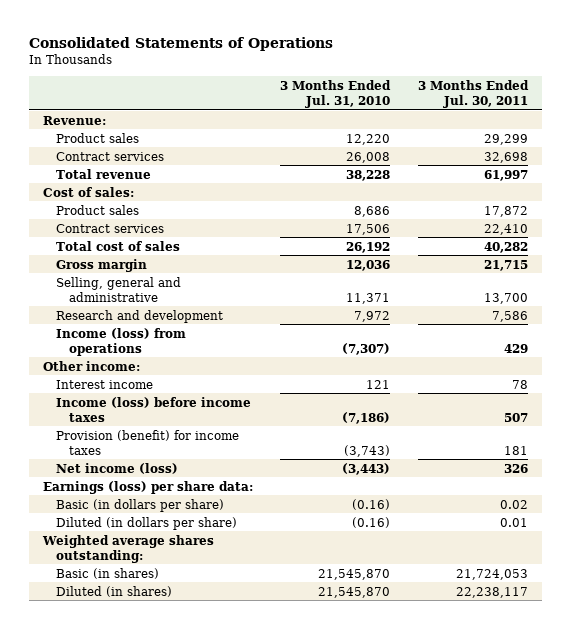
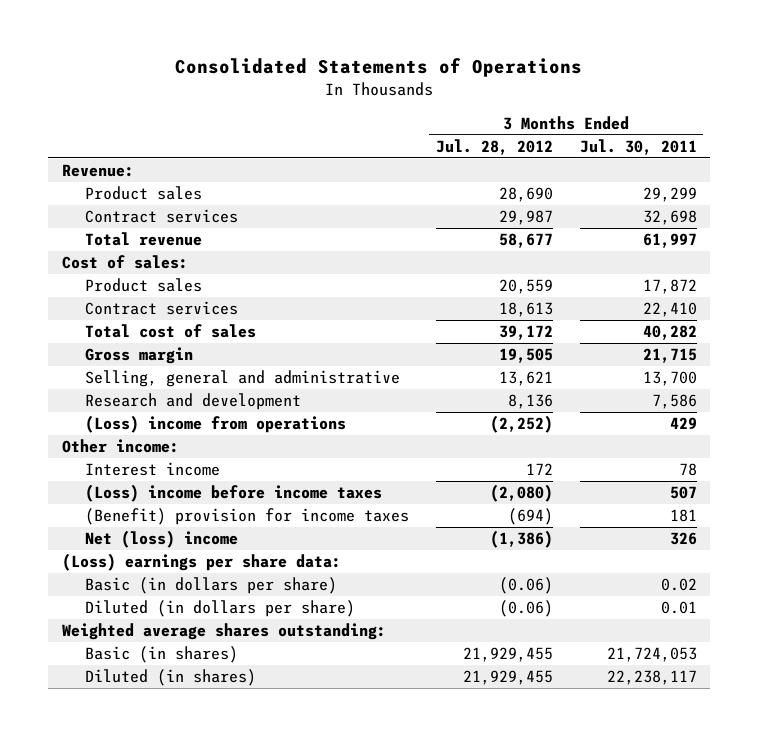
- | 3 Months Ended Jul. 31, 2010 | 3 Months Ended Jul. 30, 2011
+ | 3 Months Ended Jul. 28, 2012 | 3 Months Ended Jul. 30, 2011
- Income (loss) from operations | (7,307) | 429
+ (Loss) income from operations | (2,252) | 429
- Income (loss) before income taxes | (7,186) | 507
- Provision (benefit) for income taxes | (3,743) | 181
- Net income (loss) | (3,443) | 326
- Earnings (loss) per share data:
+ (Loss) income before income taxes | (2,080) | 507
+ (Benefit) provision for income taxes | (694) | 181
+ Net (loss) income | (1,386) | 326
+ (Loss) earnings per share data:

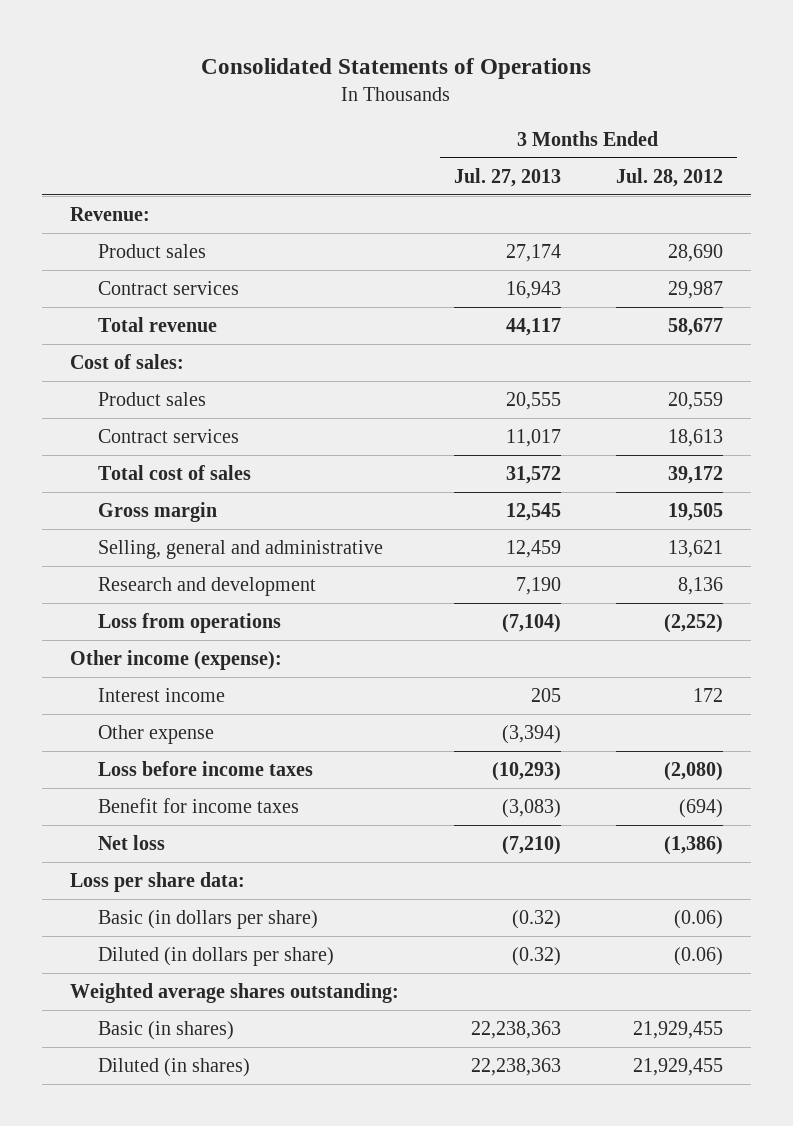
- | 3 Months Ended Jul. 28, 2012 | 3 Months Ended Jul. 30, 2011
+ | 3 Months Ended Jul. 27, 2013 | 3 Months Ended Jul. 28, 2012
- (Loss) income from operations | (2,252) | 429
- Other income:
+ Loss from operations | (7,104) | (2,252)
+ Other income (expense):
- (Loss) income before income taxes | (2,080) | 507
- (Benefit) provision for income taxes | (694) | 181
- Net (loss) income | (1,386) | 326
- (Loss) earnings per share data:
+ Other expense | (3,394) |
+ Loss before income taxes | (10,293) | (2,080)
+ Benefit for income taxes | (3,083) | (694)
+ Net loss | (7,210) | (1,386)
+ Loss per share data:

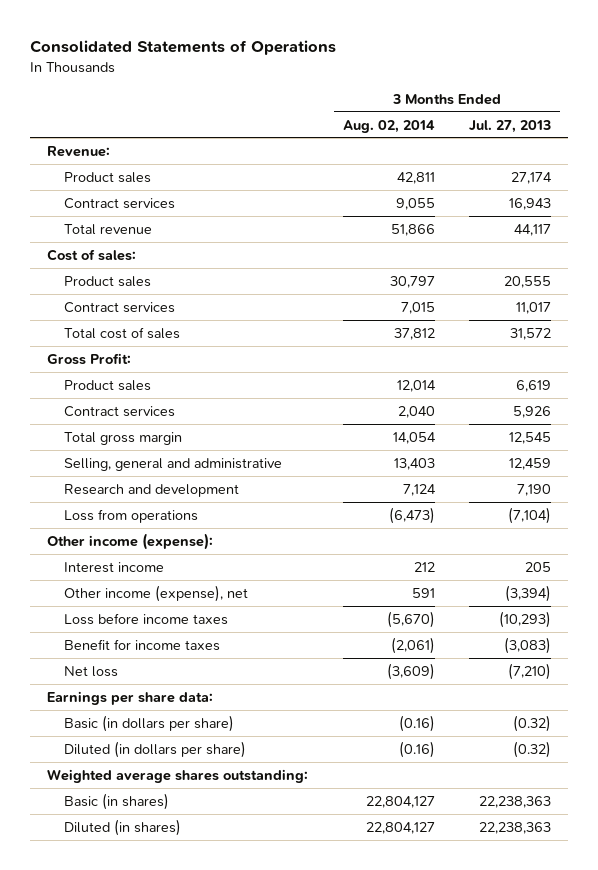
- | 3 Months Ended Jul. 27, 2013 | 3 Months Ended Jul. 28, 2012
+ | 3 Months Ended Aug. 02, 2014 | 3 Months Ended Jul. 27, 2013
- Gross margin | 12,545 | 19,505
+ Gross Profit:
+ Product sales | 12,014 | 6,619
+ Contract services | 2,040 | 5,926
+ Total gross margin | 14,054 | 12,545
- Other expense | (3,394) |
+ Other income (expense), net | 591 | (3,394)
- Loss per share data:
+ Earnings per share data:

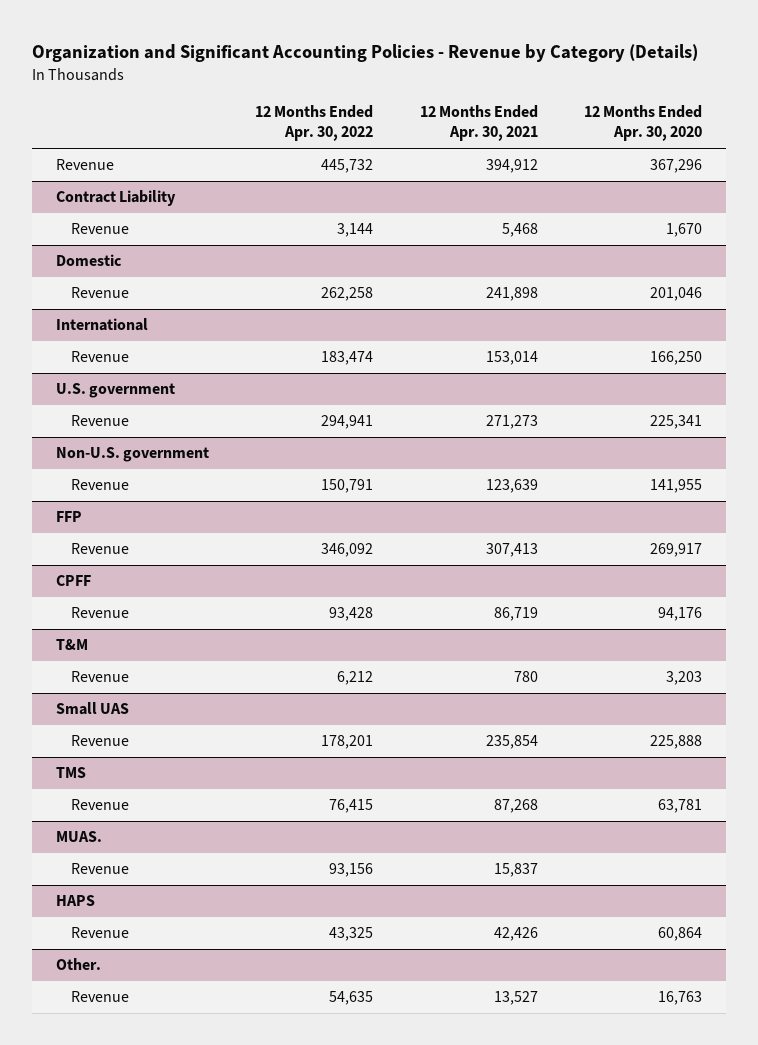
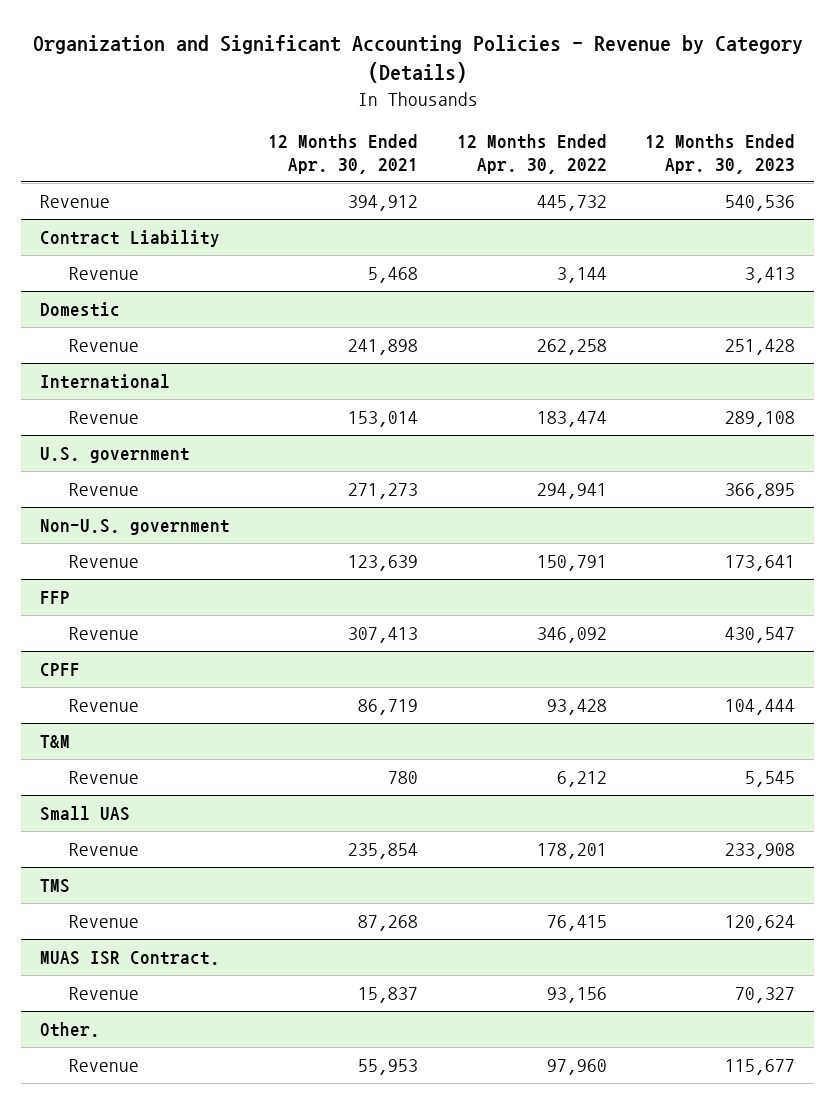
- | 12 Months Ended Apr. 30, 2022 | 12 Months Ended Apr. 30, 2021 | 12 Months Ended Apr. 30, 2020
+ | 12 Months Ended Apr. 30, 2021 | 12 Months Ended Apr. 30, 2022 | 12 Months Ended Apr. 30, 2023
- MUAS.
+ MUAS ISR Contract.
- HAPS
- Revenue | 43,325 | 42,426 | 60,864
@ Other.
- Revenue | 54,635 | 13,527 | 16,763
+ Revenue | 55,953 | 97,960 | 115,677

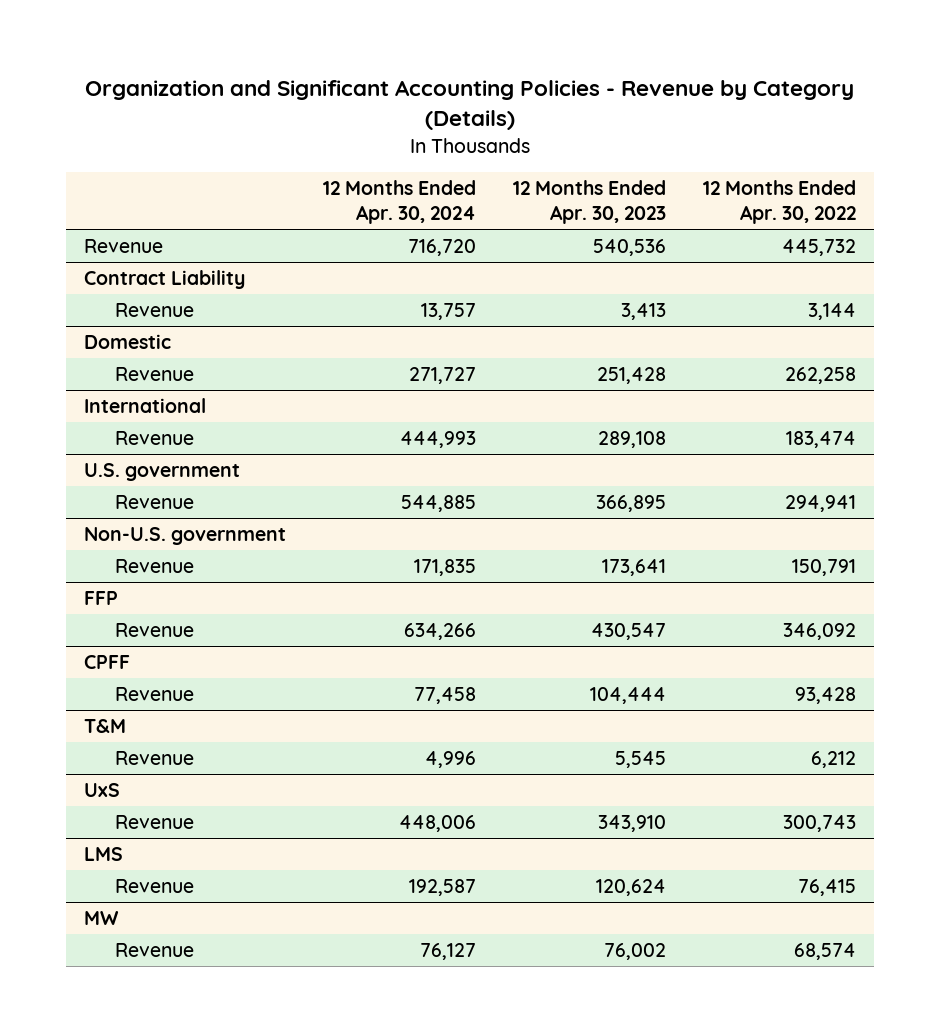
- | 12 Months Ended Apr. 30, 2021 | 12 Months Ended Apr. 30, 2022 | 12 Months Ended Apr. 30, 2023
+ | 12 Months Ended Apr. 30, 2024 | 12 Months Ended Apr. 30, 2023 | 12 Months Ended Apr. 30, 2022
- Small UAS
- Revenue | 235,854 | 178,201 | 233,908
- TMS
+ UxS
+ Revenue | 448,006 | 343,910 | 300,743
+ LMS
- MUAS ISR Contract.
- Revenue | 15,837 | 93,156 | 70,327
- Other.
- Revenue | 55,953 | 97,960 | 115,677
+ MW
+ Revenue | 76,127 | 76,002 | 68,574

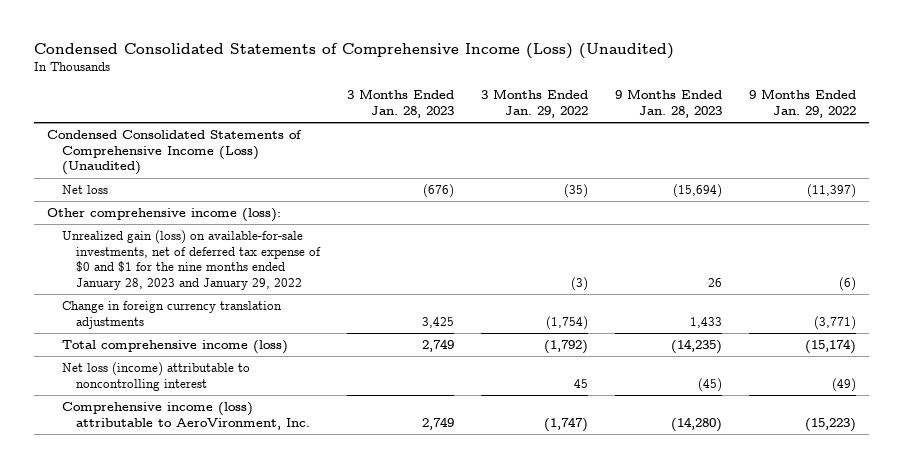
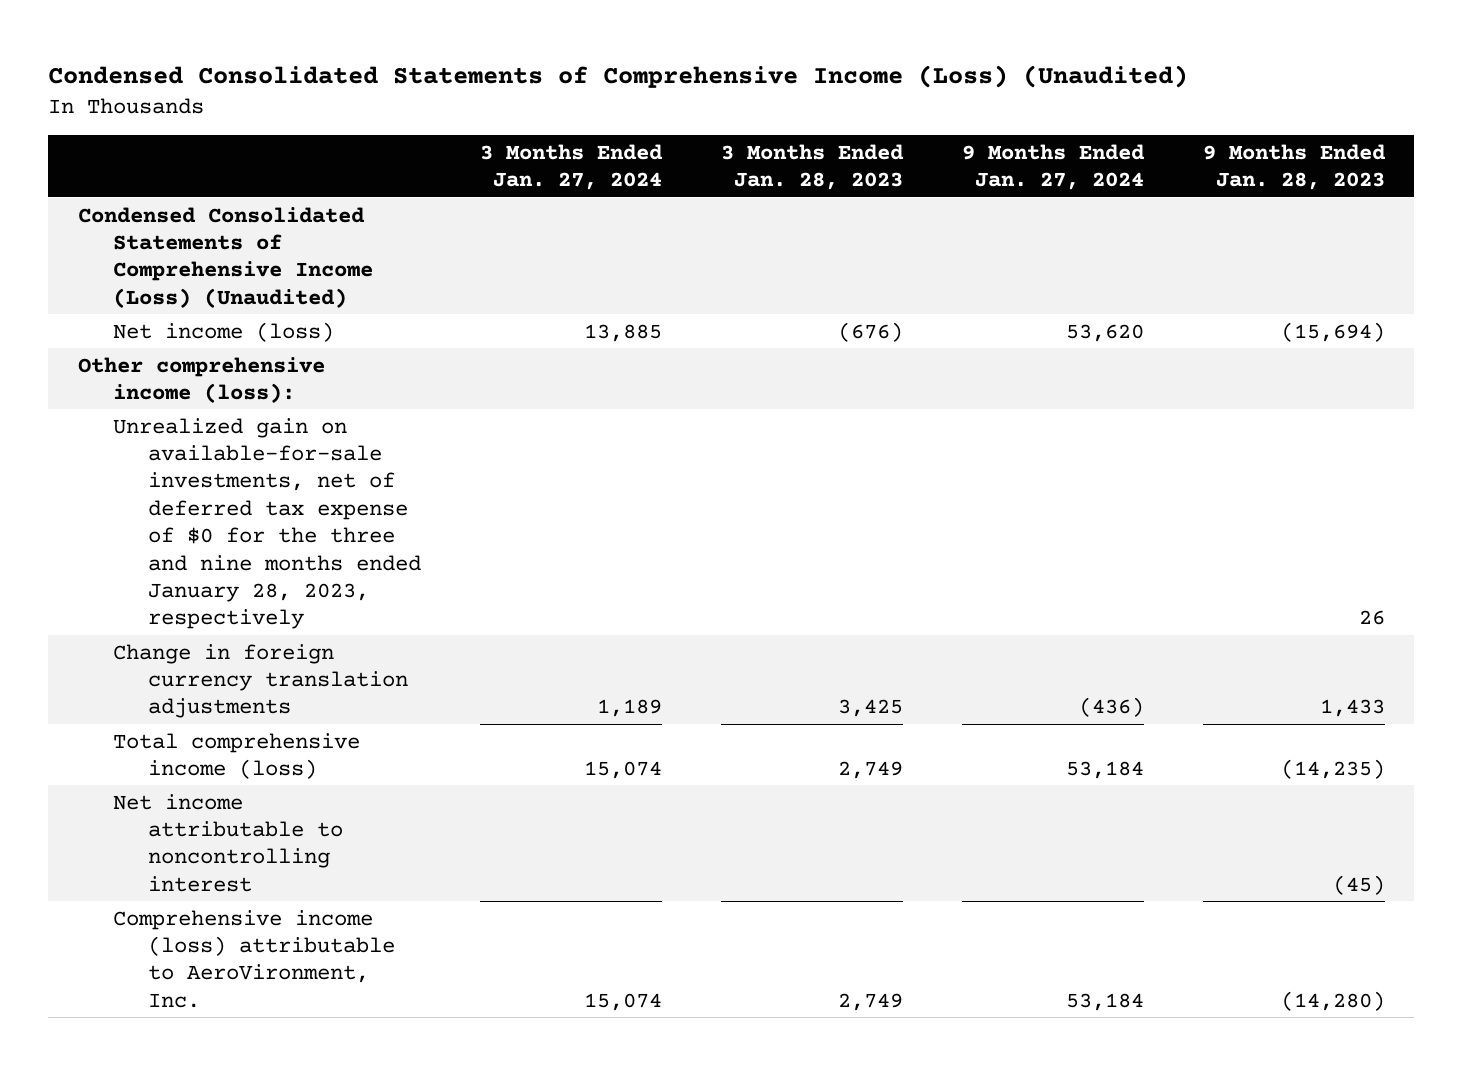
- | 3 Months Ended Jan. 28, 2023 | 3 Months Ended Jan. 29, 2022 | 9 Months Ended Jan. 28, 2023 | 9 Months Ended Jan. 29, 2022
+ | 3 Months Ended Jan. 27, 2024 | 3 Months Ended Jan. 28, 2023 | 9 Months Ended Jan. 27, 2024 | 9 Months Ended Jan. 28, 2023
- Net loss | (676) | (35) | (15,694) | (11,397)
+ Net income (loss) | 13,885 | (676) | 53,620 | (15,694)
- Unrealized gain (loss) on available-for-sale investments, net of deferred tax expense of $0 and $1 for the nine months ended January 28, 2023 and January 29, 2022 | | (3) | 26 | (6)
+ Unrealized gain on available-for-sale investments, net of deferred tax expense of $0 for the three and nine months ended January 28, 2023, respectively | | | | 26
- Net loss (income) attributable to noncontrolling interest | | 45 | (45) | (49)
+ Net income attributable to noncontrolling interest | | | | (45)

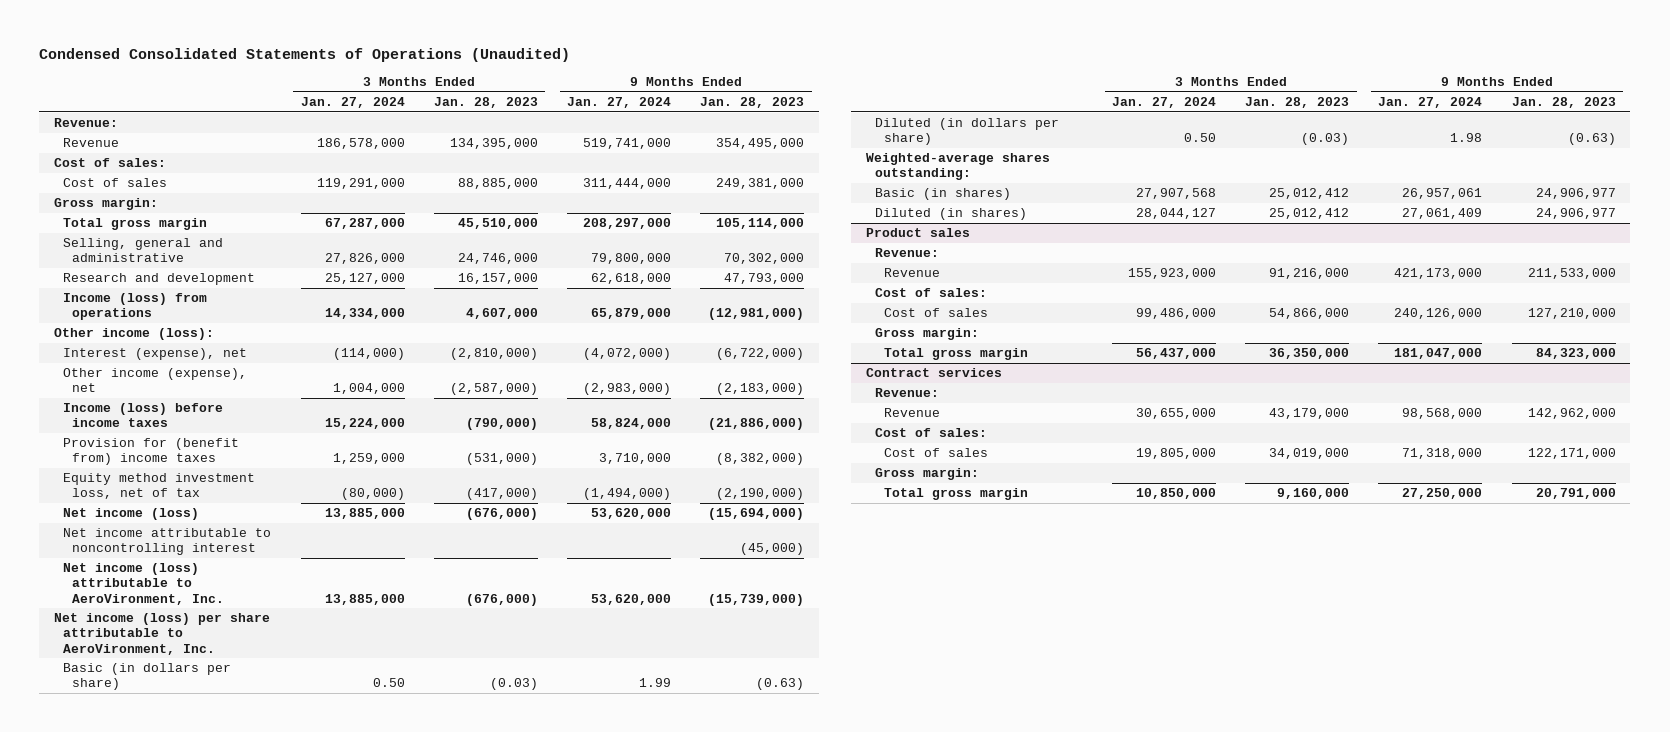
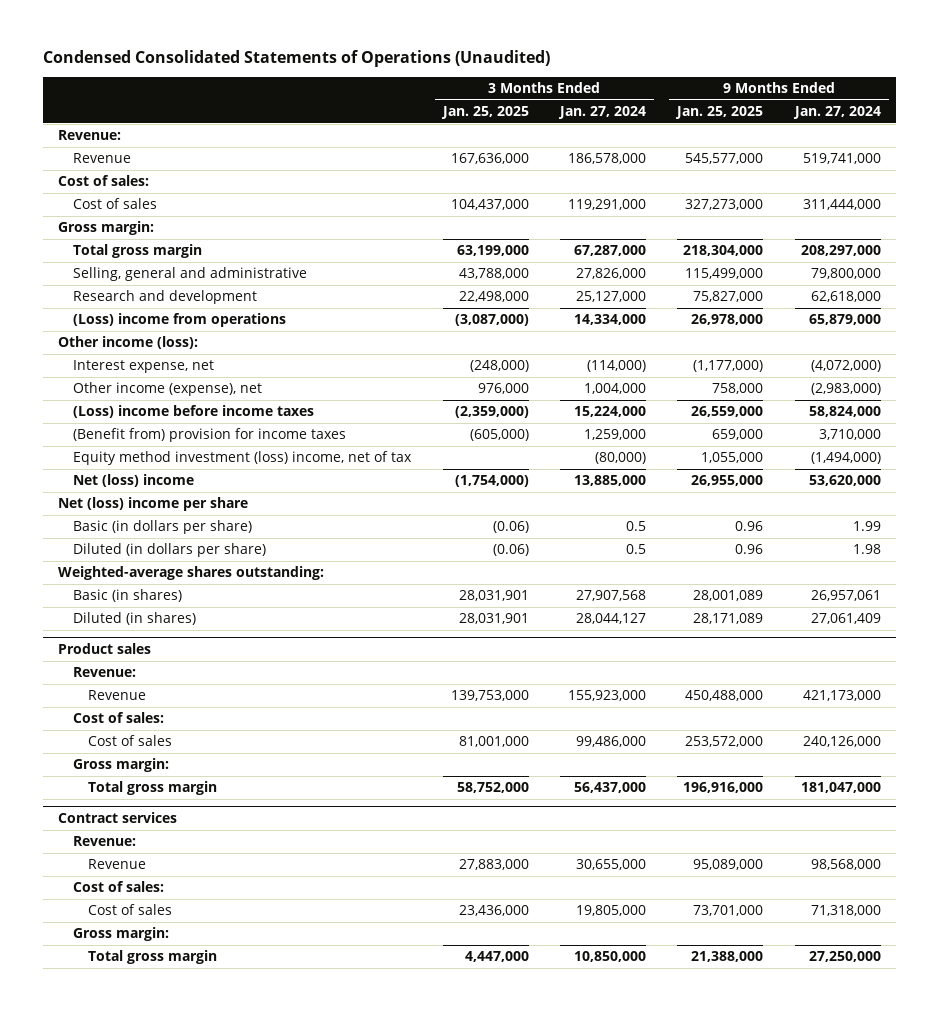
- | 3 Months Ended Jan. 27, 2024 | 3 Months Ended Jan. 28, 2023 | 9 Months Ended Jan. 27, 2024 | 9 Months Ended Jan. 28, 2023
+ | 3 Months Ended Jan. 25, 2025 | 3 Months Ended Jan. 27, 2024 | 9 Months Ended Jan. 25, 2025 | 9 Months Ended Jan. 27, 2024
- Income (loss) from operations | 14,334,000 | 4,607,000 | 65,879,000 | (12,981,000)
+ (Loss) income from operations | (3,087,000) | 14,334,000 | 26,978,000 | 65,879,000
- Interest (expense), net | (114,000) | (2,810,000) | (4,072,000) | (6,722,000)
+ Interest expense, net | (248,000) | (114,000) | (1,177,000) | (4,072,000)
- Income (loss) before income taxes | 15,224,000 | (790,000) | 58,824,000 | (21,886,000)
- Provision for (benefit from) income taxes | 1,259,000 | (531,000) | 3,710,000 | (8,382,000)
- Equity method investment loss, net of tax | (80,000) | (417,000) | (1,494,000) | (2,190,000)
- Net income (loss) | 13,885,000 | (676,000) | 53,620,000 | (15,694,000)
- Net income attributable to noncontrolling interest | | | | (45,000)
- Net income (loss) attributable to AeroVironment, Inc. | 13,885,000 | (676,000) | 53,620,000 | (15,739,000)
- Net income (loss) per share attributable to AeroVironment, Inc.
- Basic (in dollars per share) | 0.50 | (0.03) | 1.99 | (0.63)
- Diluted (in dollars per share) | 0.50 | (0.03) | 1.98 | (0.63)
+ (Loss) income before income taxes | (2,359,000) | 15,224,000 | 26,559,000 | 58,824,000
+ (Benefit from) provision for income taxes | (605,000) | 1,259,000 | 659,000 | 3,710,000
+ Equity method investment (loss) income, net of tax | | (80,000) | 1,055,000 | (1,494,000)
+ Net (loss) income | (1,754,000) | 13,885,000 | 26,955,000 | 53,620,000
+ Net (loss) income per share
+ Basic (in dollars per share) | (0.06) | 0.5 | 0.96 | 1.99
+ Diluted (in dollars per share) | (0.06) | 0.5 | 0.96 | 1.98

